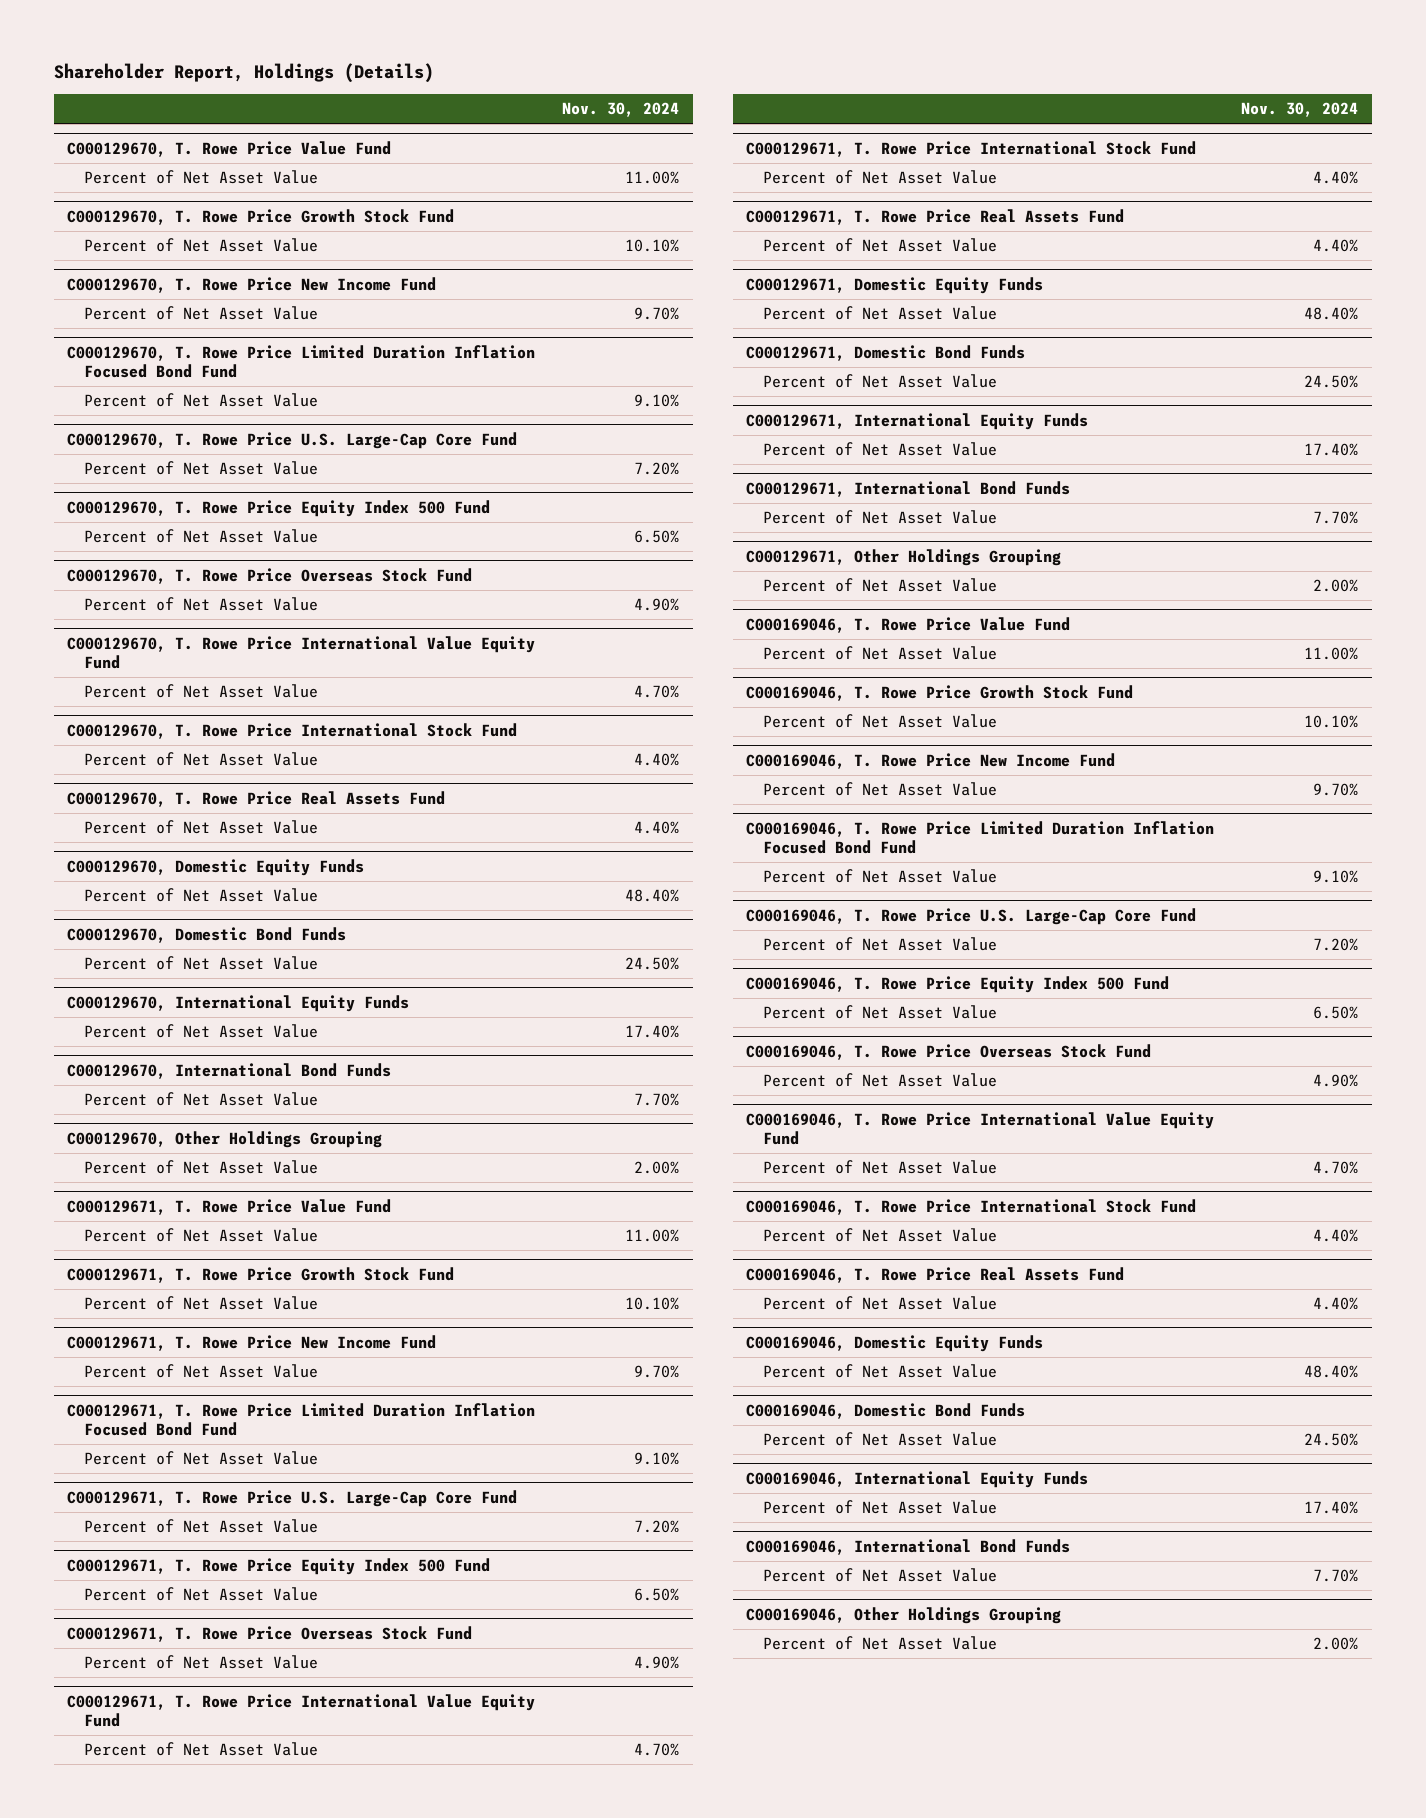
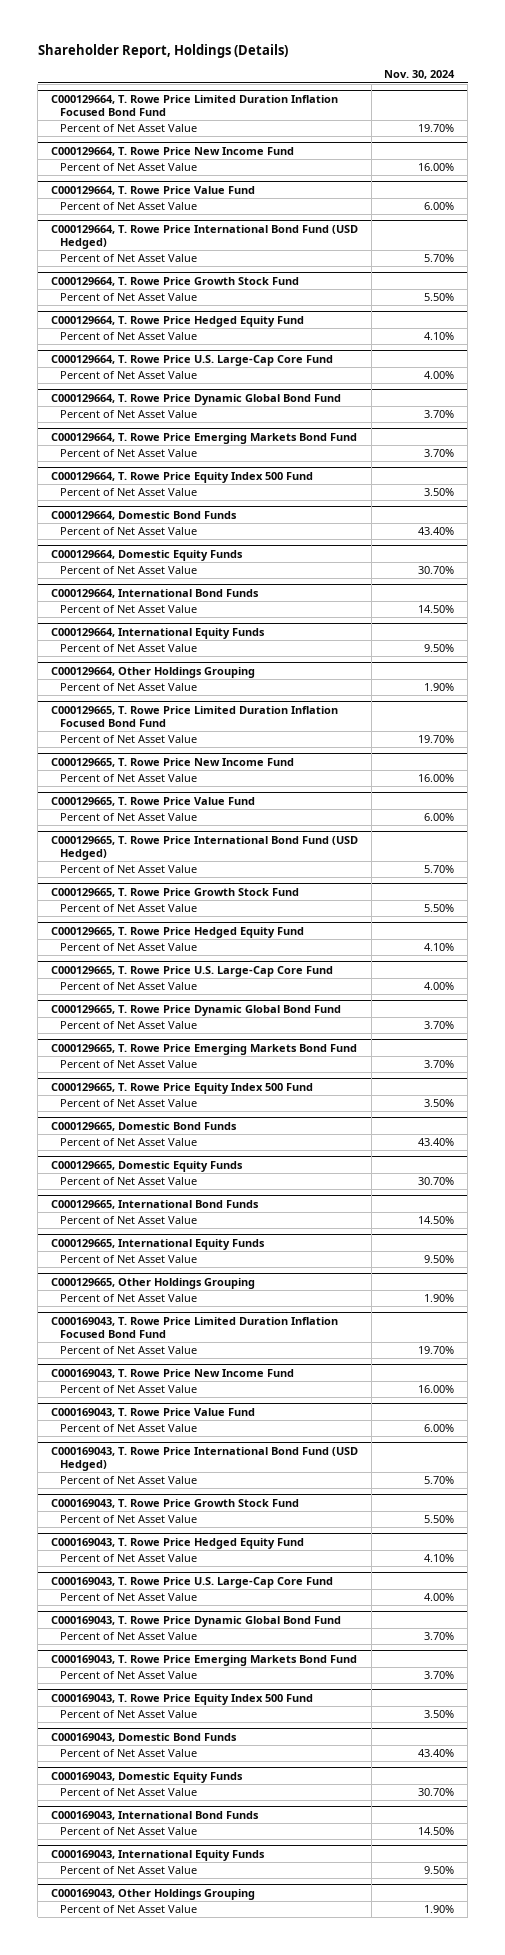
- C000129670, T. Rowe Price Value Fund
- Percent of Net Asset Value | 11.00%
- C000129670, T. Rowe Price Growth Stock Fund
- Percent of Net Asset Value | 10.10%
- C000129670, T. Rowe Price New Income Fund
- Percent of Net Asset Value | 9.70%
- C000129670, T. Rowe Price Limited Duration Inflation Focused Bond Fund
- Percent of Net Asset Value | 9.10%
- C000129670, T. Rowe Price U.S. Large-Cap Core Fund
- Percent of Net Asset Value | 7.20%
- C000129670, T. Rowe Price Equity Index 500 Fund
- Percent of Net Asset Value | 6.50%
- C000129670, T. Rowe Price Overseas Stock Fund
- Percent of Net Asset Value | 4.90%
- C000129670, T. Rowe Price International Value Equity Fund
- Percent of Net Asset Value | 4.70%
- C000129670, T. Rowe Price International Stock Fund
- Percent of Net Asset Value | 4.40%
- C000129670, T. Rowe Price Real Assets Fund
- Percent of Net Asset Value | 4.40%
- C000129670, Domestic Equity Funds
- Percent of Net Asset Value | 48.40%
- C000129670, Domestic Bond Funds
- Percent of Net Asset Value | 24.50%
- C000129670, International Equity Funds
- Percent of Net Asset Value | 17.40%
- C000129670, International Bond Funds
- Percent of Net Asset Value | 7.70%
- C000129670, Other Holdings Grouping
- Percent of Net Asset Value | 2.00%
- C000129671, T. Rowe Price Value Fund
- Percent of Net Asset Value | 11.00%
- C000129671, T. Rowe Price Growth Stock Fund
- Percent of Net Asset Value | 10.10%
- C000129671, T. Rowe Price New Income Fund
- Percent of Net Asset Value | 9.70%
- C000129671, T. Rowe Price Limited Duration Inflation Focused Bond Fund
- Percent of Net Asset Value | 9.10%
- C000129671, T. Rowe Price U.S. Large-Cap Core Fund
- Percent of Net Asset Value | 7.20%
- C000129671, T. Rowe Price Equity Index 500 Fund
- Percent of Net Asset Value | 6.50%
- C000129671, T. Rowe Price Overseas Stock Fund
- Percent of Net Asset Value | 4.90%
- C000129671, T. Rowe Price International Value Equity Fund
- Percent of Net Asset Value | 4.70%
- C000129671, T. Rowe Price International Stock Fund
- Percent of Net Asset Value | 4.40%
- C000129671, T. Rowe Price Real Assets Fund
- Percent of Net Asset Value | 4.40%
- C000129671, Domestic Equity Funds
- Percent of Net Asset Value | 48.40%
- C000129671, Domestic Bond Funds
- Percent of Net Asset Value | 24.50%
- C000129671, International Equity Funds
- Percent of Net Asset Value | 17.40%
- C000129671, International Bond Funds
- Percent of Net Asset Value | 7.70%
- C000129671, Other Holdings Grouping
- Percent of Net Asset Value | 2.00%
- C000169046, T. Rowe Price Value Fund
- Percent of Net Asset Value | 11.00%
- C000169046, T. Rowe Price Growth Stock Fund
- Percent of Net Asset Value | 10.10%
- C000169046, T. Rowe Price New Income Fund
- Percent of Net Asset Value | 9.70%
- C000169046, T. Rowe Price Limited Duration Inflation Focused Bond Fund
- Percent of Net Asset Value | 9.10%
- C000169046, T. Rowe Price U.S. Large-Cap Core Fund
- Percent of Net Asset Value | 7.20%
- C000169046, T. Rowe Price Equity Index 500 Fund
- Percent of Net Asset Value | 6.50%
- C000169046, T. Rowe Price Overseas Stock Fund
- Percent of Net Asset Value | 4.90%
- C000169046, T. Rowe Price International Value Equity Fund
- Percent of Net Asset Value | 4.70%
- C000169046, T. Rowe Price International Stock Fund
- Percent of Net Asset Value | 4.40%
- C000169046, T. Rowe Price Real Assets Fund
- Percent of Net Asset Value | 4.40%
- C000169046, Domestic Equity Funds
- Percent of Net Asset Value | 48.40%
- C000169046, Domestic Bond Funds
- Percent of Net Asset Value | 24.50%
- C000169046, International Equity Funds
- Percent of Net Asset Value | 17.40%
- C000169046, International Bond Funds
- Percent of Net Asset Value | 7.70%
- C000169046, Other Holdings Grouping
- Percent of Net Asset Value | 2.00%
+ C000129664, T. Rowe Price Limited Duration Inflation Focused Bond Fund
+ Percent of Net Asset Value | 19.70%
+ C000129664, T. Rowe Price New Income Fund
+ Percent of Net Asset Value | 16.00%
+ C000129664, T. Rowe Price Value Fund
+ Percent of Net Asset Value | 6.00%
+ C000129664, T. Rowe Price International Bond Fund (USD Hedged)
+ Percent of Net Asset Value | 5.70%
+ C000129664, T. Rowe Price Growth Stock Fund
+ Percent of Net Asset Value | 5.50%
+ C000129664, T. Rowe Price Hedged Equity Fund
+ Percent of Net Asset Value | 4.10%
+ C000129664, T. Rowe Price U.S. Large-Cap Core Fund
+ Percent of Net Asset Value | 4.00%
+ C000129664, T. Rowe Price Dynamic Global Bond Fund
+ Percent of Net Asset Value | 3.70%
+ C000129664, T. Rowe Price Emerging Markets Bond Fund
+ Percent of Net Asset Value | 3.70%
+ C000129664, T. Rowe Price Equity Index 500 Fund
+ Percent of Net Asset Value | 3.50%
+ C000129664, Domestic Bond Funds
+ Percent of Net Asset Value | 43.40%
+ C000129664, Domestic Equity Funds
+ Percent of Net Asset Value | 30.70%
+ C000129664, International Bond Funds
+ Percent of Net Asset Value | 14.50%
+ C000129664, International Equity Funds
+ Percent of Net Asset Value | 9.50%
+ C000129664, Other Holdings Grouping
+ Percent of Net Asset Value | 1.90%
+ C000129665, T. Rowe Price Limited Duration Inflation Focused Bond Fund
+ Percent of Net Asset Value | 19.70%
+ C000129665, T. Rowe Price New Income Fund
+ Percent of Net Asset Value | 16.00%
+ C000129665, T. Rowe Price Value Fund
+ Percent of Net Asset Value | 6.00%
+ C000129665, T. Rowe Price International Bond Fund (USD Hedged)
+ Percent of Net Asset Value | 5.70%
+ C000129665, T. Rowe Price Growth Stock Fund
+ Percent of Net Asset Value | 5.50%
+ C000129665, T. Rowe Price Hedged Equity Fund
+ Percent of Net Asset Value | 4.10%
+ C000129665, T. Rowe Price U.S. Large-Cap Core Fund
+ Percent of Net Asset Value | 4.00%
+ C000129665, T. Rowe Price Dynamic Global Bond Fund
+ Percent of Net Asset Value | 3.70%
+ C000129665, T. Rowe Price Emerging Markets Bond Fund
+ Percent of Net Asset Value | 3.70%
+ C000129665, T. Rowe Price Equity Index 500 Fund
+ Percent of Net Asset Value | 3.50%
+ C000129665, Domestic Bond Funds
+ Percent of Net Asset Value | 43.40%
+ C000129665, Domestic Equity Funds
+ Percent of Net Asset Value | 30.70%
+ C000129665, International Bond Funds
+ Percent of Net Asset Value | 14.50%
+ C000129665, International Equity Funds
+ Percent of Net Asset Value | 9.50%
+ C000129665, Other Holdings Grouping
+ Percent of Net Asset Value | 1.90%
+ C000169043, T. Rowe Price Limited Duration Inflation Focused Bond Fund
+ Percent of Net Asset Value | 19.70%
+ C000169043, T. Rowe Price New Income Fund
+ Percent of Net Asset Value | 16.00%
+ C000169043, T. Rowe Price Value Fund
+ Percent of Net Asset Value | 6.00%
+ C000169043, T. Rowe Price International Bond Fund (USD Hedged)
+ Percent of Net Asset Value | 5.70%
+ C000169043, T. Rowe Price Growth Stock Fund
+ Percent of Net Asset Value | 5.50%
+ C000169043, T. Rowe Price Hedged Equity Fund
+ Percent of Net Asset Value | 4.10%
+ C000169043, T. Rowe Price U.S. Large-Cap Core Fund
+ Percent of Net Asset Value | 4.00%
+ C000169043, T. Rowe Price Dynamic Global Bond Fund
+ Percent of Net Asset Value | 3.70%
+ C000169043, T. Rowe Price Emerging Markets Bond Fund
+ Percent of Net Asset Value | 3.70%
+ C000169043, T. Rowe Price Equity Index 500 Fund
+ Percent of Net Asset Value | 3.50%
+ C000169043, Domestic Bond Funds
+ Percent of Net Asset Value | 43.40%
+ C000169043, Domestic Equity Funds
+ Percent of Net Asset Value | 30.70%
+ C000169043, International Bond Funds
+ Percent of Net Asset Value | 14.50%
+ C000169043, International Equity Funds
+ Percent of Net Asset Value | 9.50%
+ C000169043, Other Holdings Grouping
+ Percent of Net Asset Value | 1.90%

